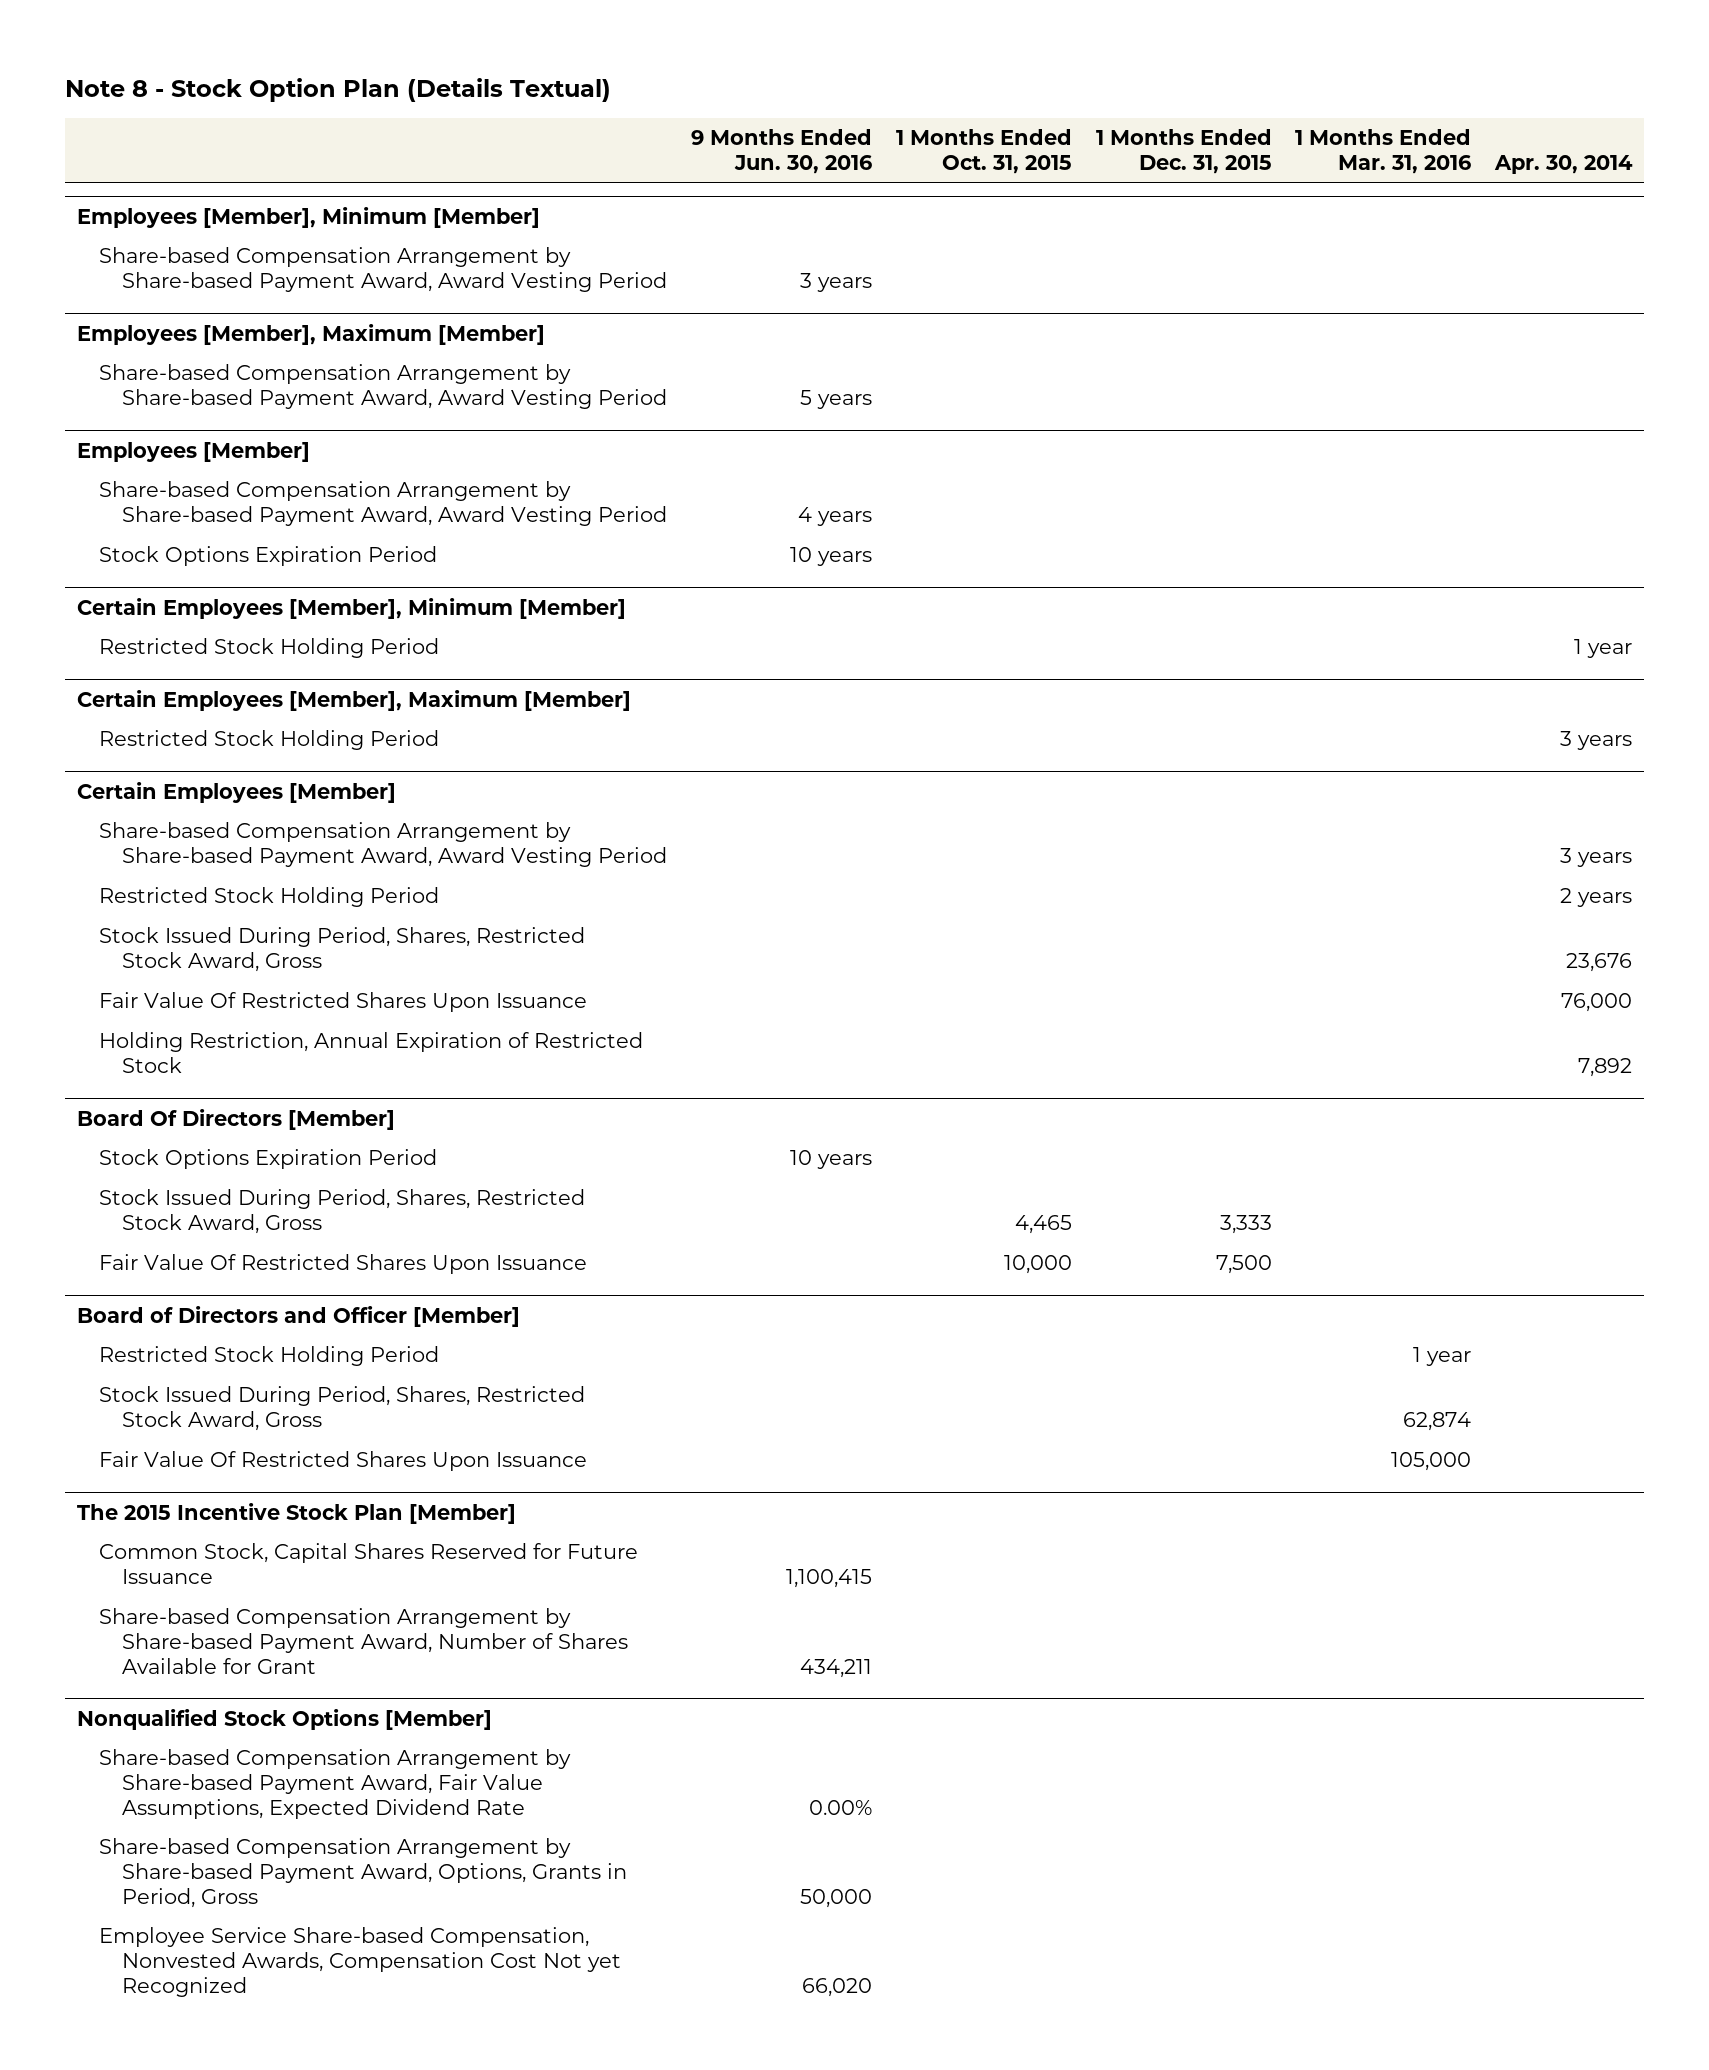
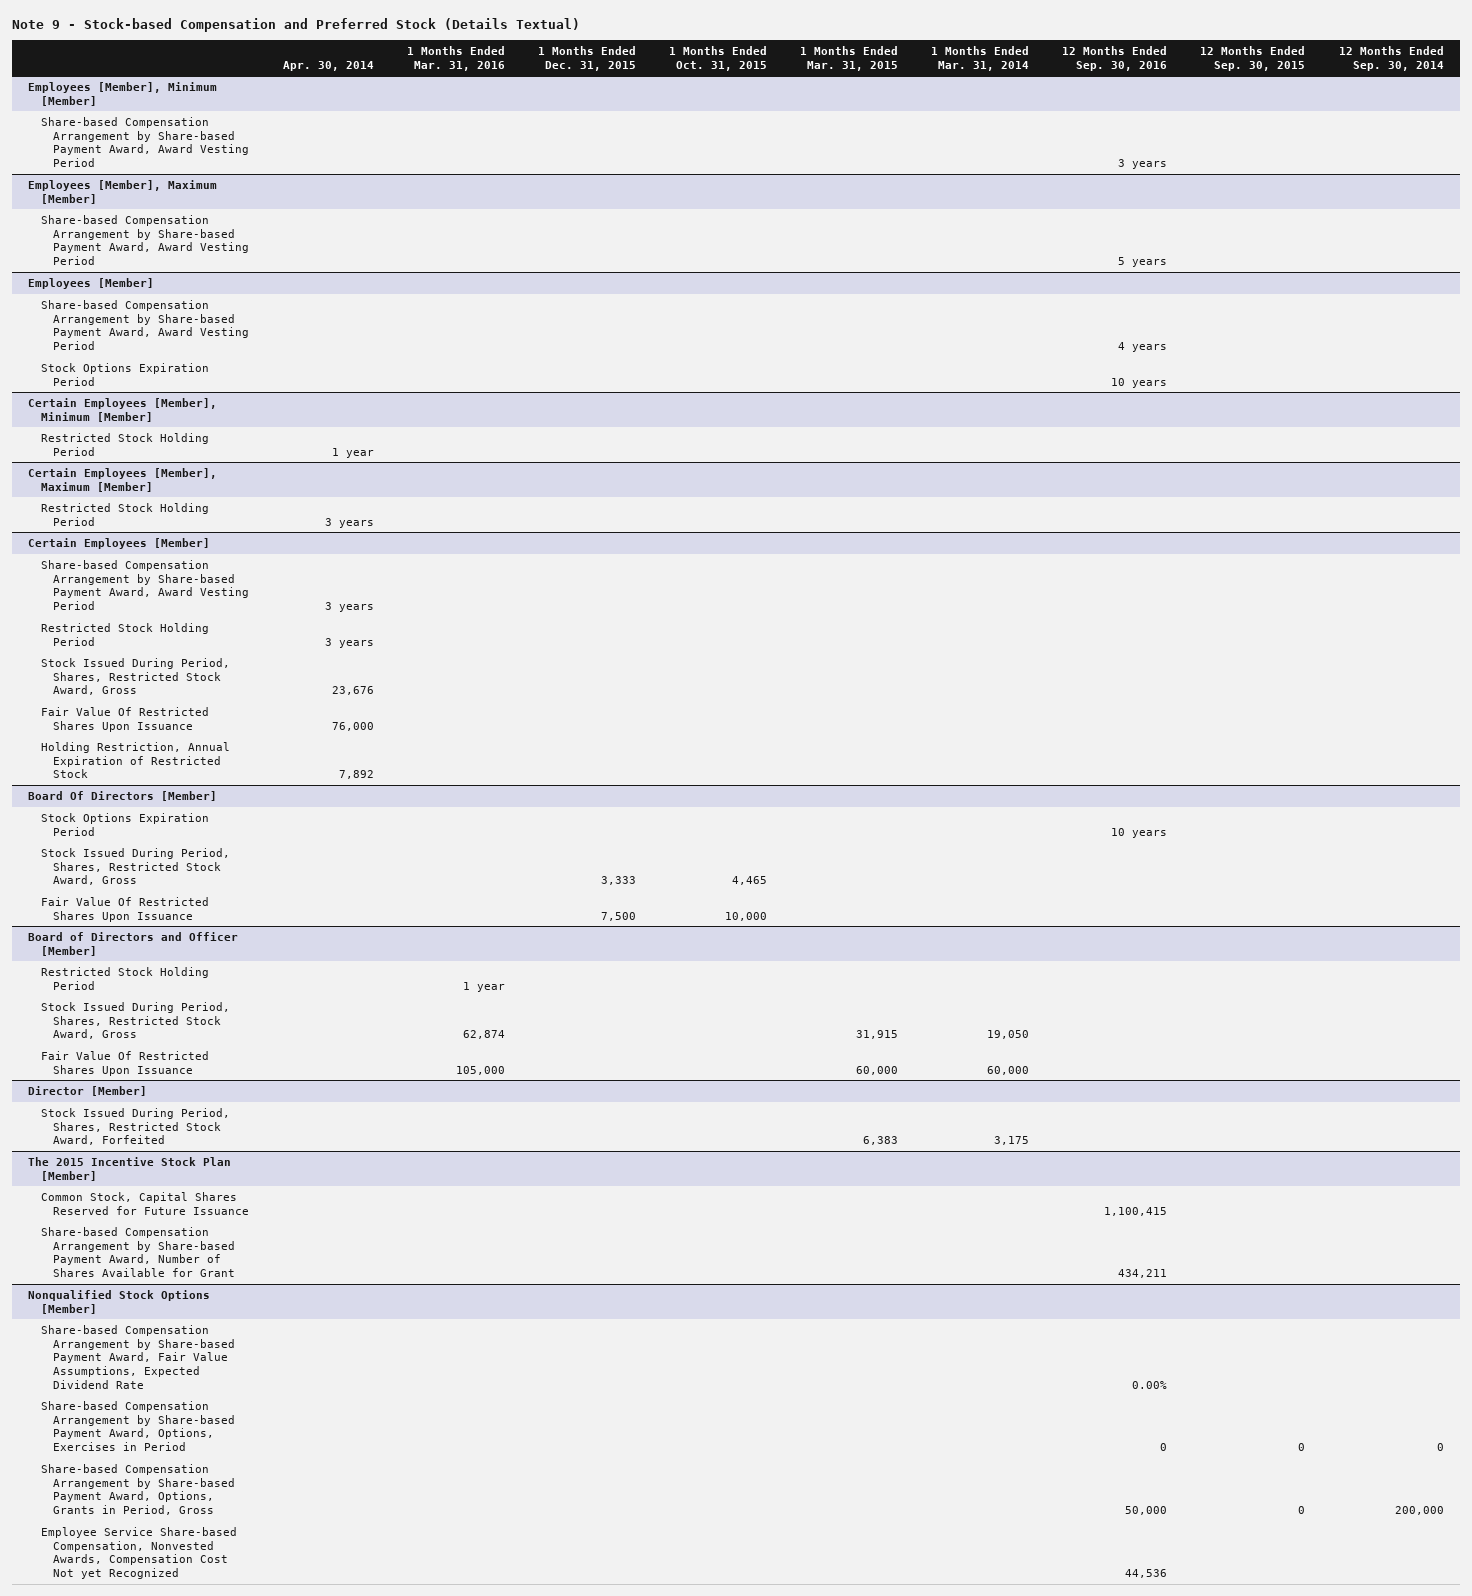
- Note 8 - Stock Option Plan (Details Textual)
+ Note 9 - Stock-based Compensation and Preferred Stock (Details Textual)
- | 9 Months Ended Jun. 30, 2016 | 1 Months Ended Oct. 31, 2015 | 1 Months Ended Dec. 31, 2015 | 1 Months Ended Mar. 31, 2016 | Apr. 30, 2014
+ | Apr. 30, 2014 | 1 Months Ended Mar. 31, 2016 | 1 Months Ended Dec. 31, 2015 | 1 Months Ended Oct. 31, 2015 | 1 Months Ended Mar. 31, 2015 | 1 Months Ended Mar. 31, 2014 | 12 Months Ended Sep. 30, 2016 | 12 Months Ended Sep. 30, 2015 | 12 Months Ended Sep. 30, 2014
@ Certain Employees [Member]
- Restricted Stock Holding Period | | | | | 2 years
+ Restricted Stock Holding Period | 3 years | | | | | | | |
+ Director [Member]
+ Stock Issued During Period, Shares, Restricted Stock Award, Forfeited | | | | | 6,383 | 3,175 | | |
@ Nonqualified Stock Options [Member]
+ Share-based Compensation Arrangement by Share-based Payment Award, Options, Exercises in Period | | | | | | | 0 | 0 | 0

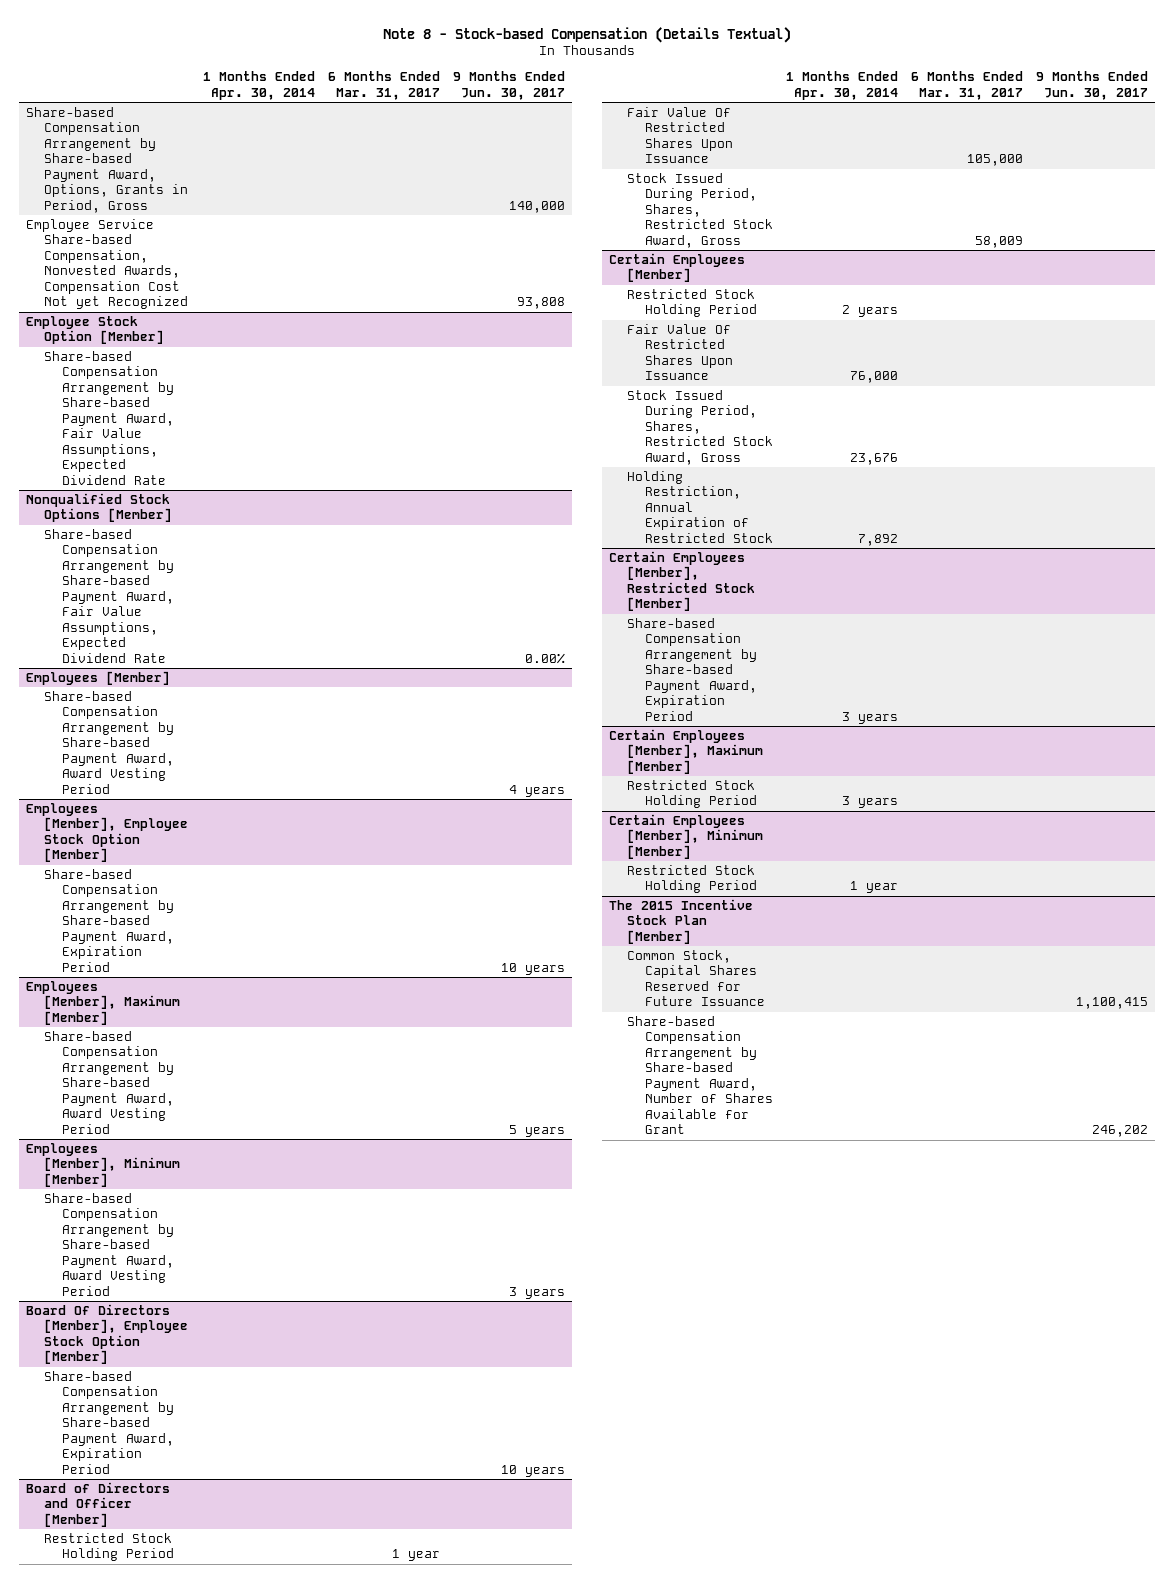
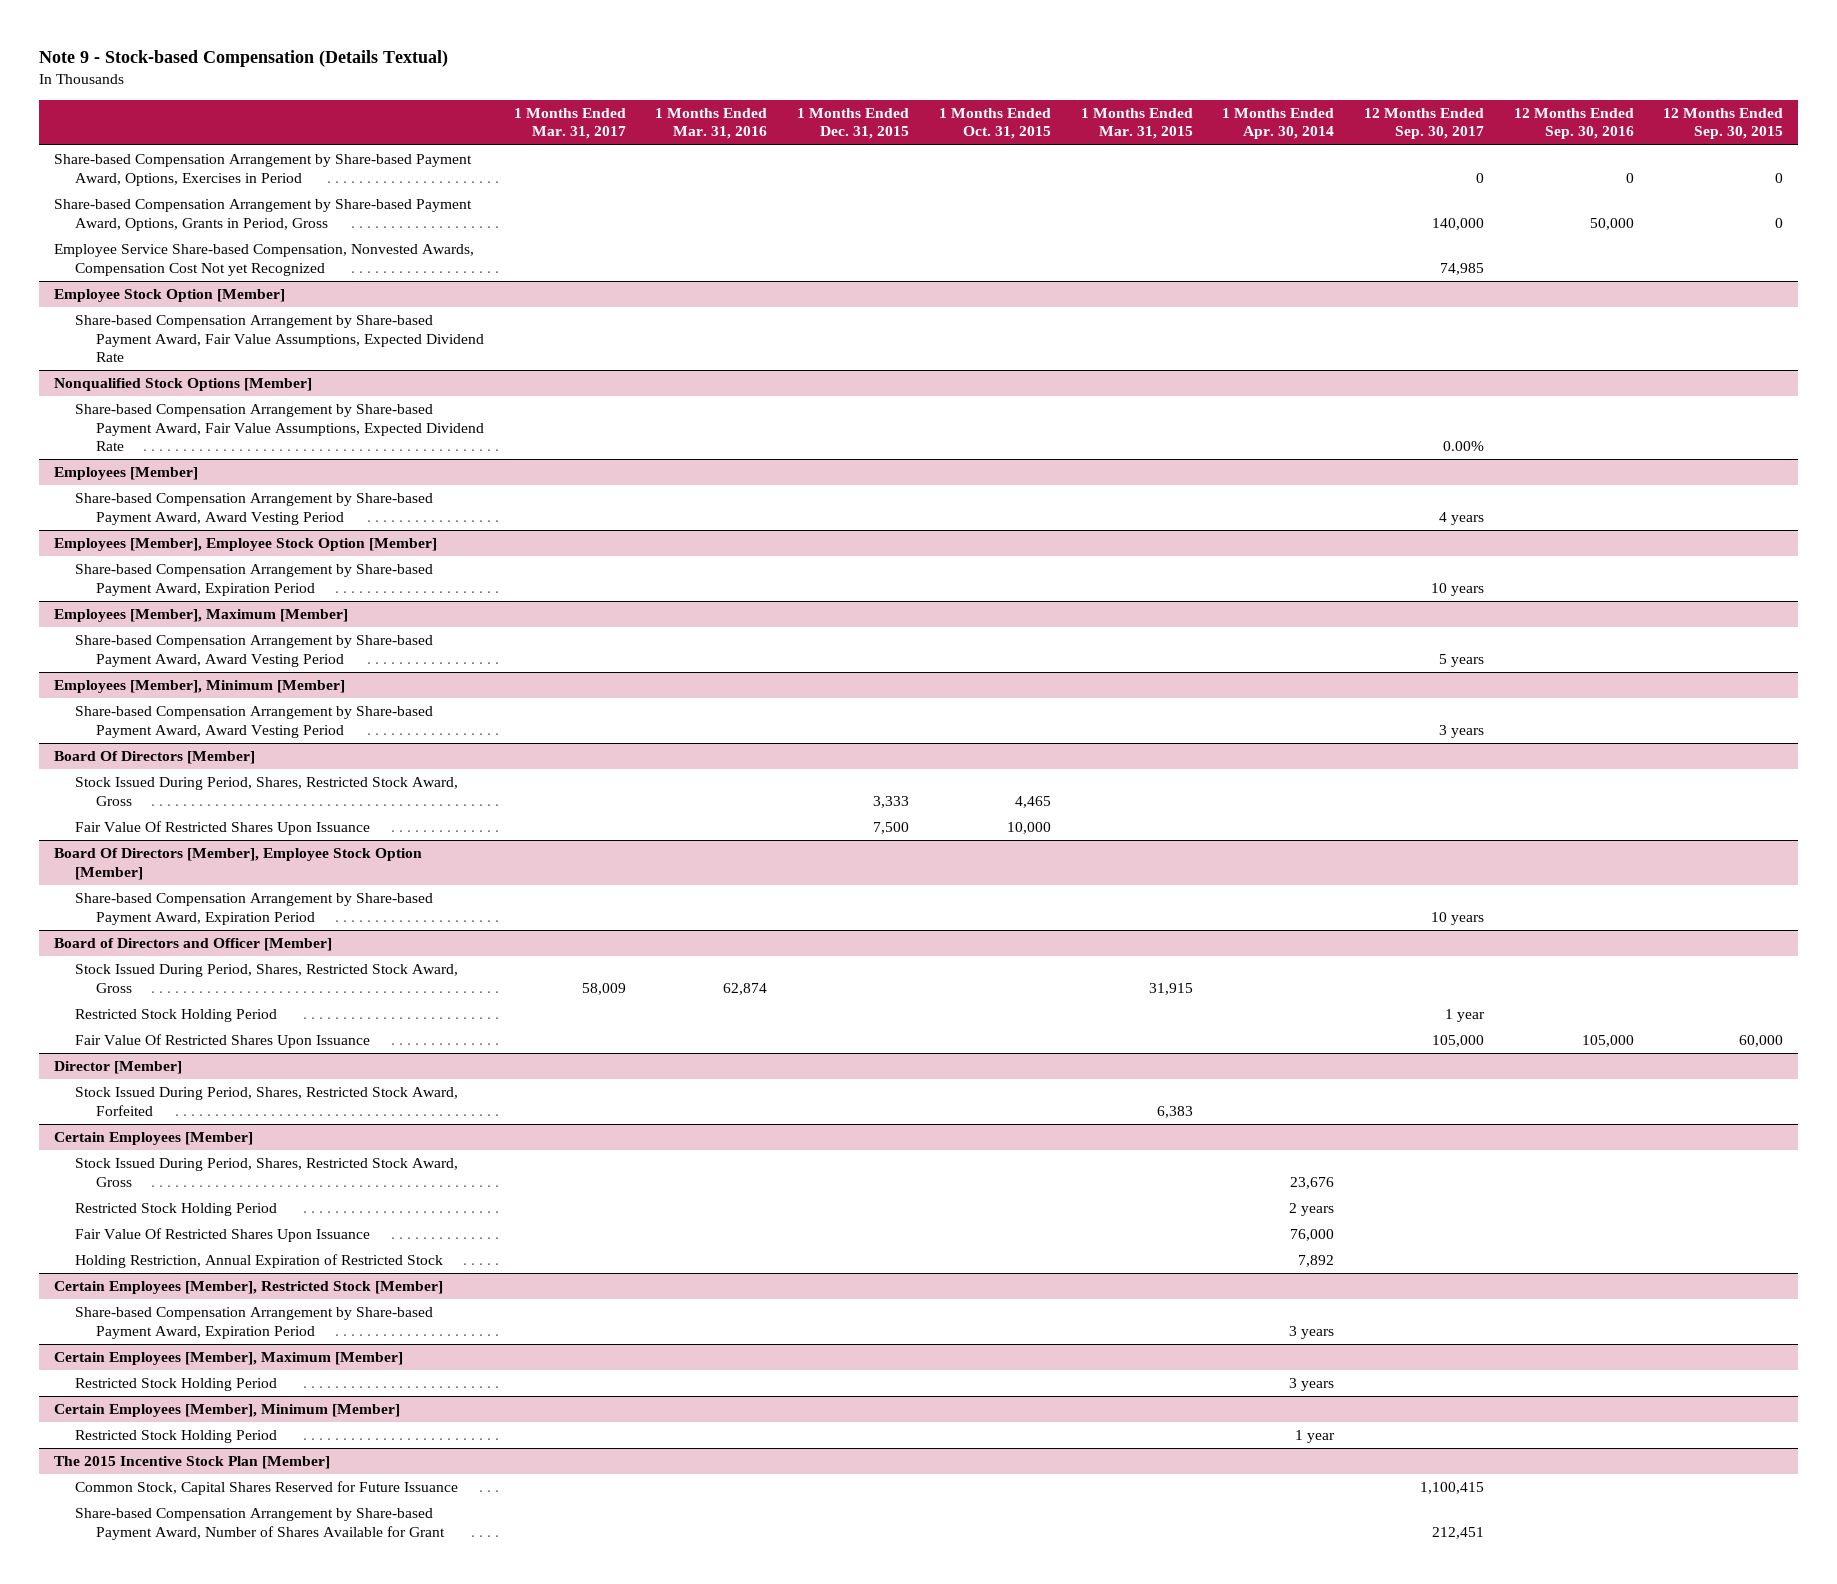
- Note 8 - Stock-based Compensation (Details Textual)
+ Note 9 - Stock-based Compensation (Details Textual)
- | 1 Months Ended Apr. 30, 2014 | 6 Months Ended Mar. 31, 2017 | 9 Months Ended Jun. 30, 2017
+ | 1 Months Ended Mar. 31, 2017 | 1 Months Ended Mar. 31, 2016 | 1 Months Ended Dec. 31, 2015 | 1 Months Ended Oct. 31, 2015 | 1 Months Ended Mar. 31, 2015 | 1 Months Ended Apr. 30, 2014 | 12 Months Ended Sep. 30, 2017 | 12 Months Ended Sep. 30, 2016 | 12 Months Ended Sep. 30, 2015
+ Share-based Compensation Arrangement by Share-based Payment Award, Options, Exercises in Period | | | | | | | 0 | 0 | 0
+ Board Of Directors [Member]
+ Stock Issued During Period, Shares, Restricted Stock Award, Gross | | | 3,333 | 4,465 | | | | |
+ Fair Value Of Restricted Shares Upon Issuance | | | 7,500 | 10,000 | | | | |
@ Board of Directors and Officer [Member]
moved up: Stock Issued During Period, Shares, Restricted Stock Award, Gross | 58,009 | 62,874 | | | 31,915 | | | |
+ Director [Member]
+ Stock Issued During Period, Shares, Restricted Stock Award, Forfeited | | | | | 6,383 | | | |
@ Certain Employees [Member]
moved up: Stock Issued During Period, Shares, Restricted Stock Award, Gross | | | | | | 23,676 | | |

